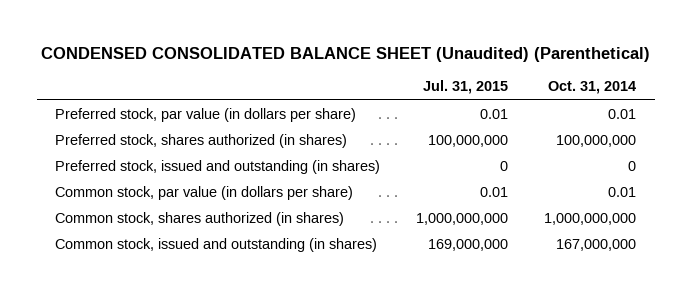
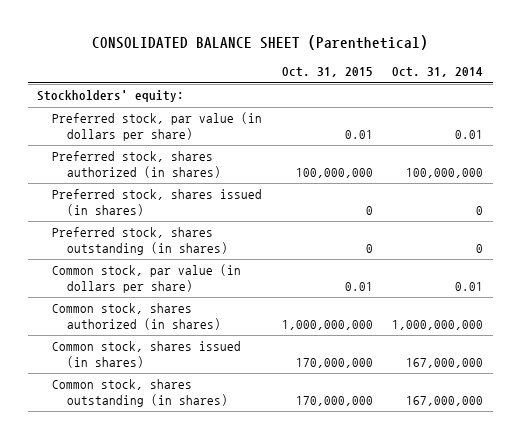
- CONDENSED CONSOLIDATED BALANCE SHEET (Unaudited) (Parenthetical)
+ CONSOLIDATED BALANCE SHEET (Parenthetical)
- | Jul. 31, 2015 | Oct. 31, 2014
+ | Oct. 31, 2015 | Oct. 31, 2014
+ Stockholders' equity:
- Preferred stock, issued and outstanding (in shares) | 0 | 0
+ Preferred stock, shares issued (in shares) | 0 | 0
+ Preferred stock, shares outstanding (in shares) | 0 | 0
- Common stock, issued and outstanding (in shares) | 169,000,000 | 167,000,000
+ Common stock, shares issued (in shares) | 170,000,000 | 167,000,000
+ Common stock, shares outstanding (in shares) | 170,000,000 | 167,000,000

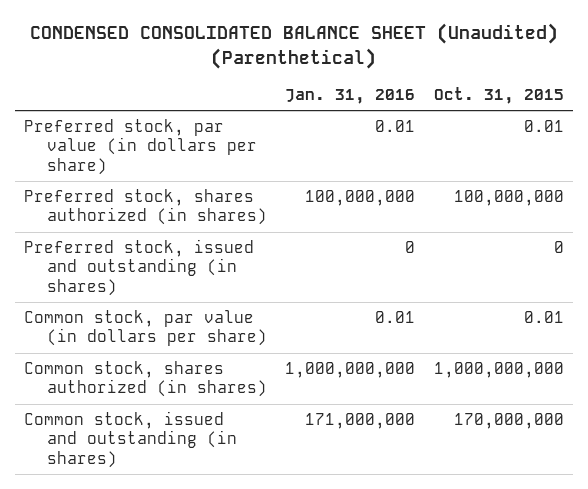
- CONSOLIDATED BALANCE SHEET (Parenthetical)
+ CONDENSED CONSOLIDATED BALANCE SHEET (Unaudited) (Parenthetical)
- | Oct. 31, 2015 | Oct. 31, 2014
+ | Jan. 31, 2016 | Oct. 31, 2015
- Stockholders' equity:
- Preferred stock, shares issued (in shares) | 0 | 0
- Preferred stock, shares outstanding (in shares) | 0 | 0
+ Preferred stock, issued and outstanding (in shares) | 0 | 0
- Common stock, shares issued (in shares) | 170,000,000 | 167,000,000
- Common stock, shares outstanding (in shares) | 170,000,000 | 167,000,000
+ Common stock, issued and outstanding (in shares) | 171,000,000 | 170,000,000

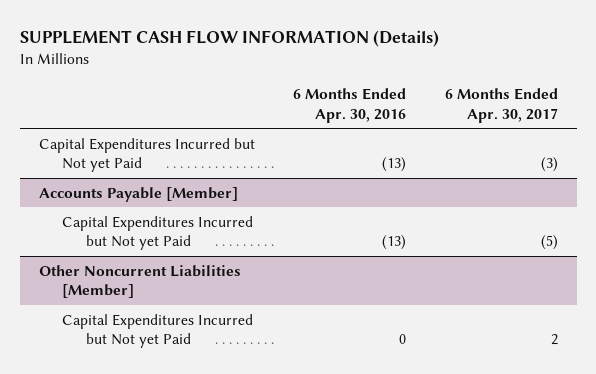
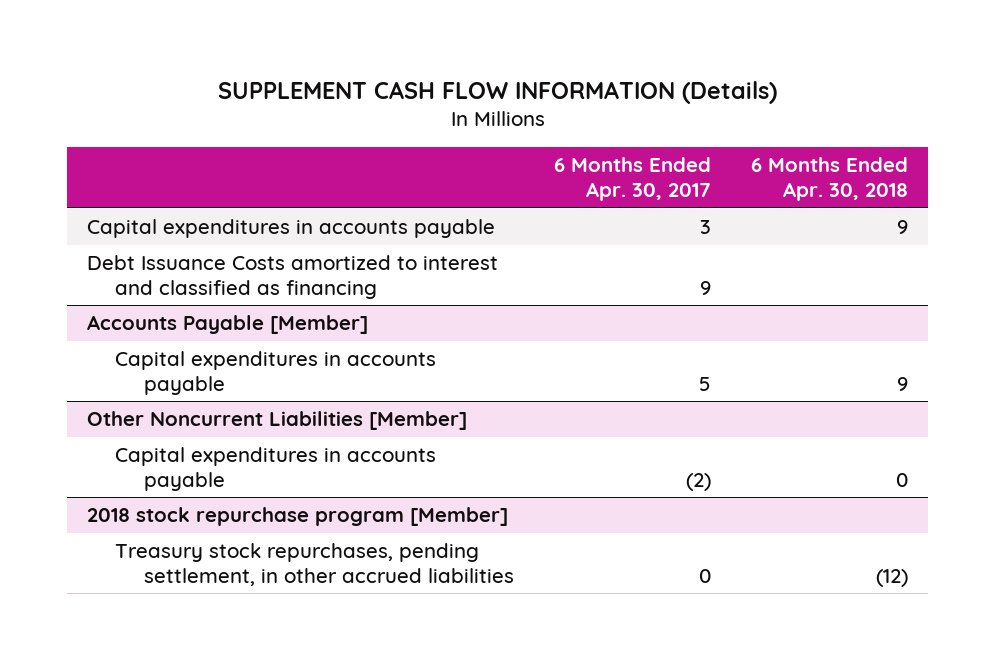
- | 6 Months Ended Apr. 30, 2016 | 6 Months Ended Apr. 30, 2017
+ | 6 Months Ended Apr. 30, 2017 | 6 Months Ended Apr. 30, 2018
- Capital Expenditures Incurred but Not yet Paid | (13) | (3)
+ Capital expenditures in accounts payable | 3 | 9
+ Debt Issuance Costs amortized to interest and classified as financing | 9 |
@ Accounts Payable [Member]
- Capital Expenditures Incurred but Not yet Paid | (13) | (5)
+ Capital expenditures in accounts payable | 5 | 9
@ Other Noncurrent Liabilities [Member]
- Capital Expenditures Incurred but Not yet Paid | 0 | 2
+ Capital expenditures in accounts payable | (2) | 0
+ 2018 stock repurchase program [Member]
+ Treasury stock repurchases, pending settlement, in other accrued liabilities | 0 | (12)

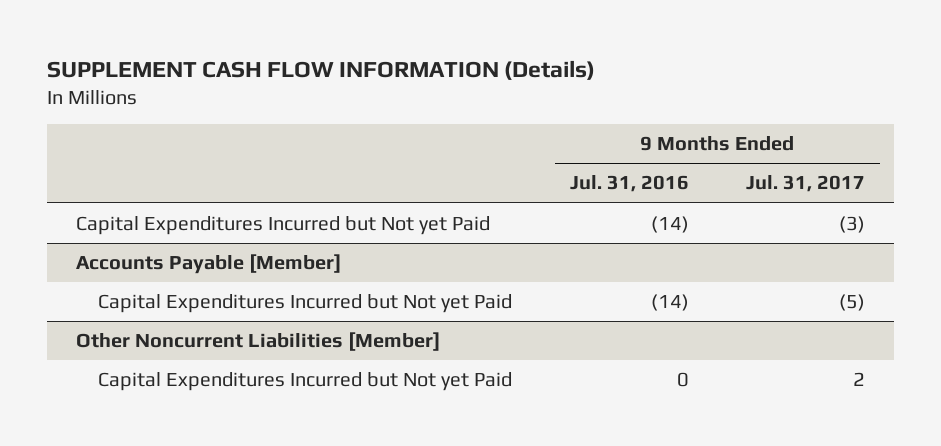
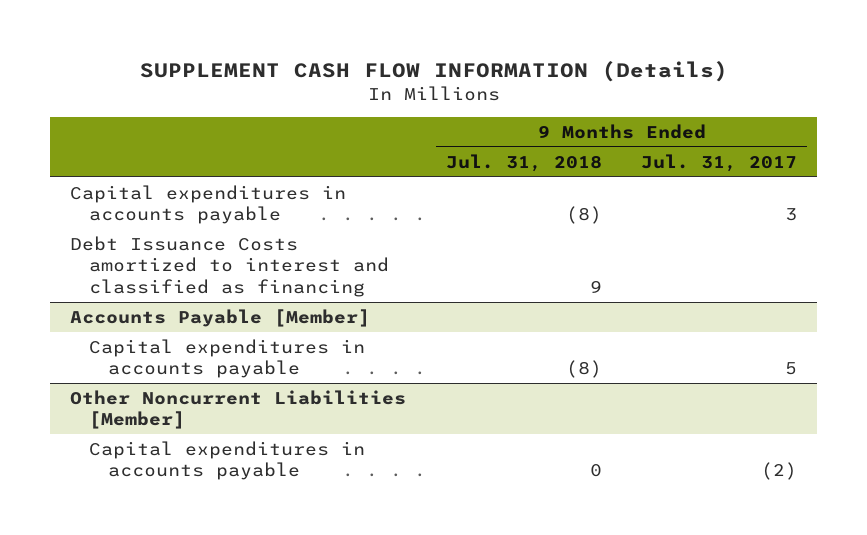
- | 9 Months Ended Jul. 31, 2016 | 9 Months Ended Jul. 31, 2017
+ | 9 Months Ended Jul. 31, 2018 | 9 Months Ended Jul. 31, 2017
- Capital Expenditures Incurred but Not yet Paid | (14) | (3)
+ Capital expenditures in accounts payable | (8) | 3
+ Debt Issuance Costs amortized to interest and classified as financing | 9 |
@ Accounts Payable [Member]
- Capital Expenditures Incurred but Not yet Paid | (14) | (5)
+ Capital expenditures in accounts payable | (8) | 5
@ Other Noncurrent Liabilities [Member]
- Capital Expenditures Incurred but Not yet Paid | 0 | 2
+ Capital expenditures in accounts payable | 0 | (2)

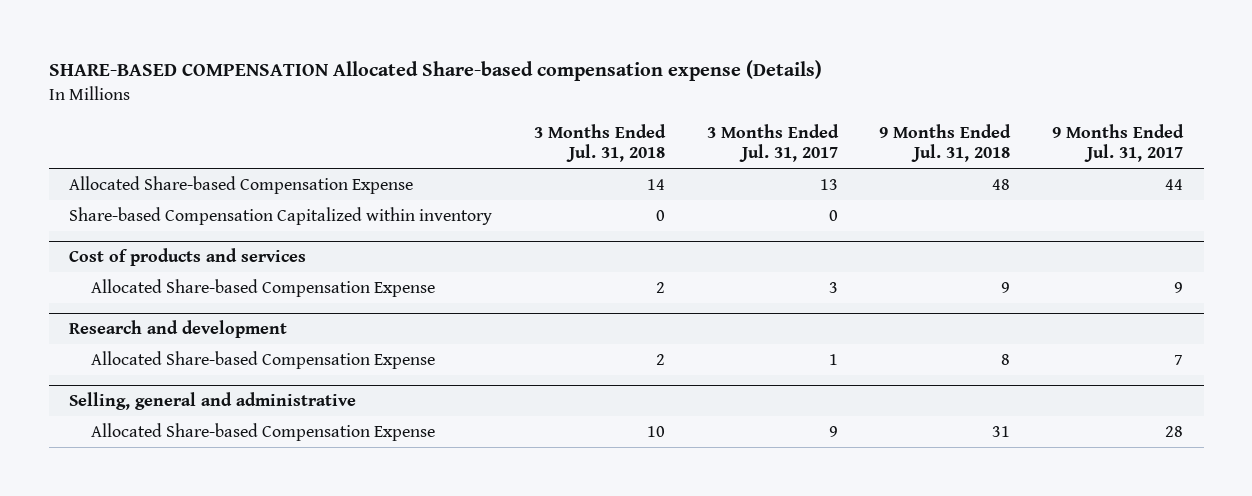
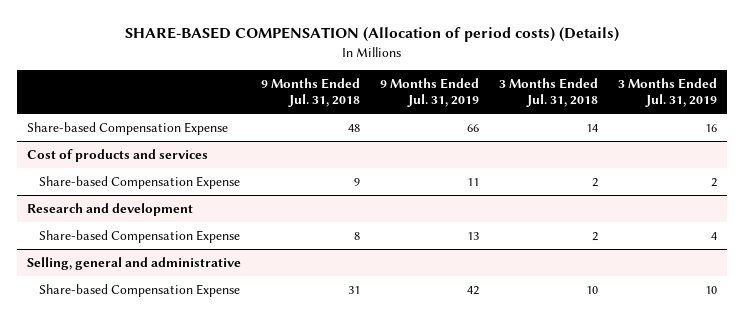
- SHARE-BASED COMPENSATION Allocated Share-based compensation expense (Details)
+ SHARE-BASED COMPENSATION (Allocation of period costs) (Details)
- | 3 Months Ended Jul. 31, 2018 | 3 Months Ended Jul. 31, 2017 | 9 Months Ended Jul. 31, 2018 | 9 Months Ended Jul. 31, 2017
+ | 9 Months Ended Jul. 31, 2018 | 9 Months Ended Jul. 31, 2019 | 3 Months Ended Jul. 31, 2018 | 3 Months Ended Jul. 31, 2019
- Allocated Share-based Compensation Expense | 14 | 13 | 48 | 44
- Share-based Compensation Capitalized within inventory | 0 | 0 | |
+ Share-based Compensation Expense | 48 | 66 | 14 | 16
@ Cost of products and services
- Allocated Share-based Compensation Expense | 2 | 3 | 9 | 9
+ Share-based Compensation Expense | 9 | 11 | 2 | 2
@ Research and development
- Allocated Share-based Compensation Expense | 2 | 1 | 8 | 7
+ Share-based Compensation Expense | 8 | 13 | 2 | 4
@ Selling, general and administrative
- Allocated Share-based Compensation Expense | 10 | 9 | 31 | 28
+ Share-based Compensation Expense | 31 | 42 | 10 | 10

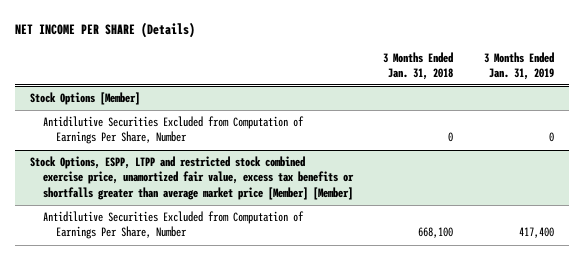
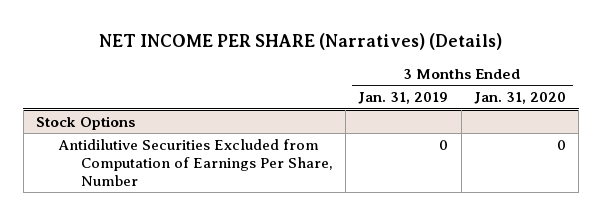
- NET INCOME PER SHARE (Details)
+ NET INCOME PER SHARE (Narratives) (Details)
- | 3 Months Ended Jan. 31, 2018 | 3 Months Ended Jan. 31, 2019
+ | 3 Months Ended Jan. 31, 2019 | 3 Months Ended Jan. 31, 2020
- Stock Options [Member]
+ Stock Options
- Stock Options, ESPP, LTPP and restricted stock combined exercise price, unamortized fair value, excess tax benefits or shortfalls greater than average market price [Member] [Member]
- Antidilutive Securities Excluded from Computation of Earnings Per Share, Number | 668,100 | 417,400

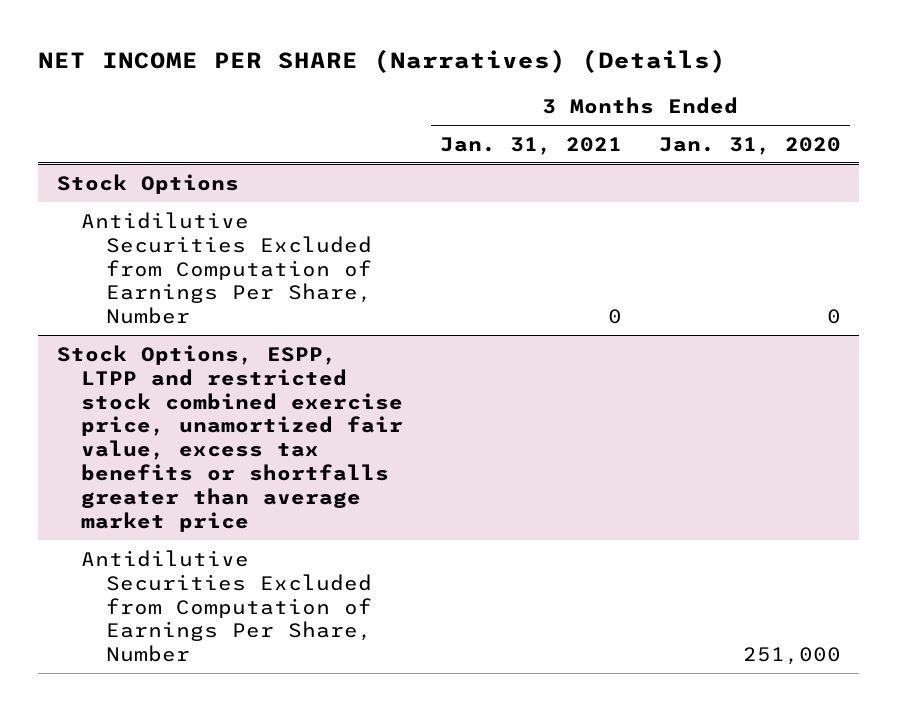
- | 3 Months Ended Jan. 31, 2019 | 3 Months Ended Jan. 31, 2020
+ | 3 Months Ended Jan. 31, 2021 | 3 Months Ended Jan. 31, 2020
+ Stock Options, ESPP, LTPP and restricted stock combined exercise price, unamortized fair value, excess tax benefits or shortfalls greater than average market price
+ Antidilutive Securities Excluded from Computation of Earnings Per Share, Number | | 251,000

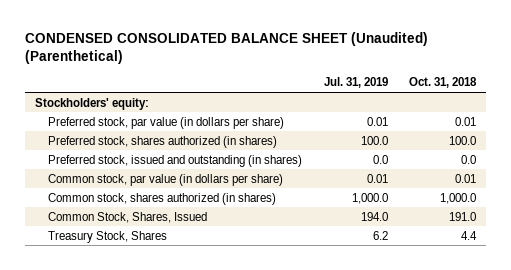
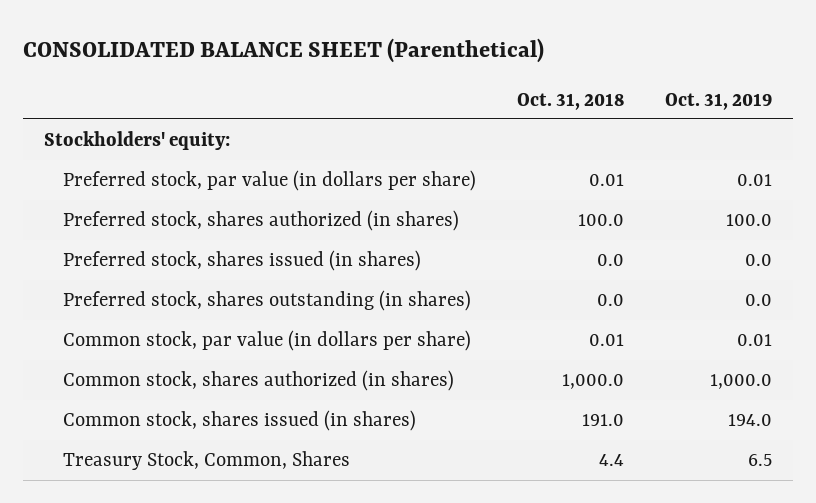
- CONDENSED CONSOLIDATED BALANCE SHEET (Unaudited) (Parenthetical)
+ CONSOLIDATED BALANCE SHEET (Parenthetical)
- | Jul. 31, 2019 | Oct. 31, 2018
+ | Oct. 31, 2018 | Oct. 31, 2019
- Preferred stock, issued and outstanding (in shares) | 0.0 | 0.0
+ Preferred stock, shares issued (in shares) | 0.0 | 0.0
+ Preferred stock, shares outstanding (in shares) | 0.0 | 0.0
- Common Stock, Shares, Issued | 194.0 | 191.0
- Treasury Stock, Shares | 6.2 | 4.4
+ Common stock, shares issued (in shares) | 191.0 | 194.0
+ Treasury Stock, Common, Shares | 4.4 | 6.5

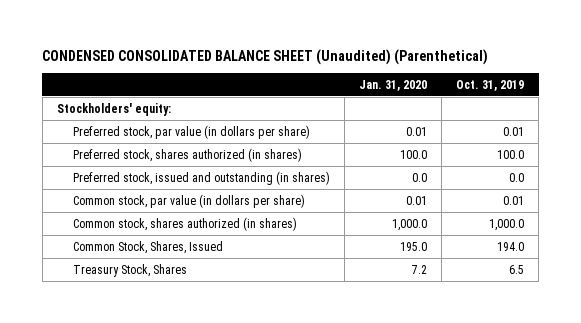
- CONSOLIDATED BALANCE SHEET (Parenthetical)
+ CONDENSED CONSOLIDATED BALANCE SHEET (Unaudited) (Parenthetical)
- | Oct. 31, 2018 | Oct. 31, 2019
+ | Jan. 31, 2020 | Oct. 31, 2019
- Preferred stock, shares issued (in shares) | 0.0 | 0.0
- Preferred stock, shares outstanding (in shares) | 0.0 | 0.0
+ Preferred stock, issued and outstanding (in shares) | 0.0 | 0.0
- Common stock, shares issued (in shares) | 191.0 | 194.0
- Treasury Stock, Common, Shares | 4.4 | 6.5
+ Common Stock, Shares, Issued | 195.0 | 194.0
+ Treasury Stock, Shares | 7.2 | 6.5

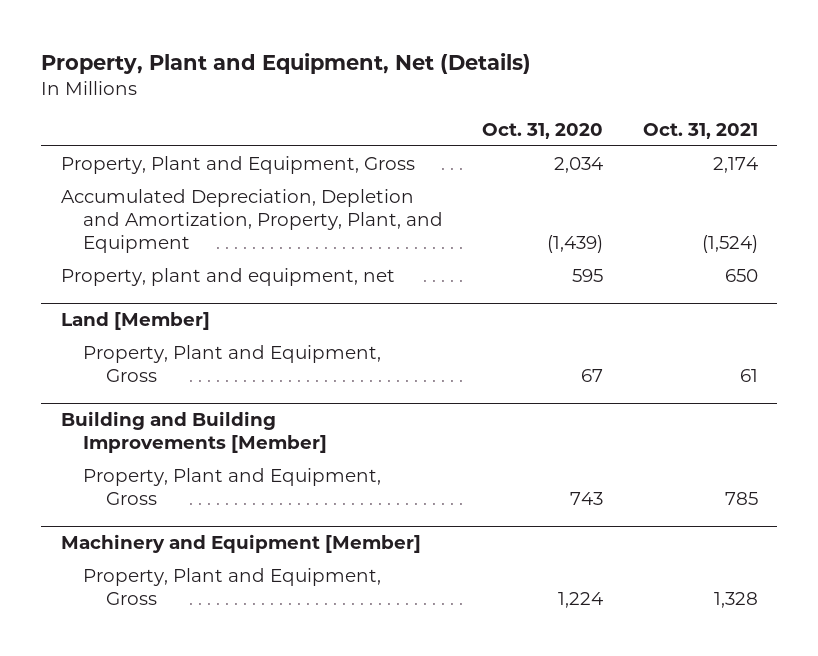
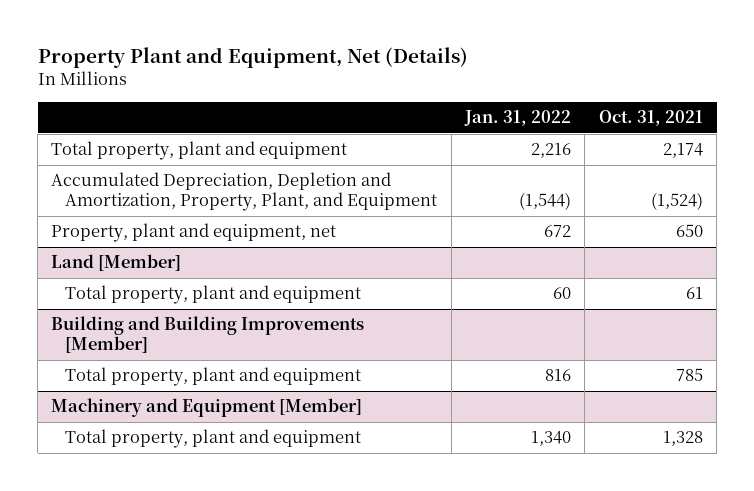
- Property, Plant and Equipment, Net (Details)
+ Property Plant and Equipment, Net (Details)
- | Oct. 31, 2020 | Oct. 31, 2021
+ | Jan. 31, 2022 | Oct. 31, 2021
- Property, Plant and Equipment, Gross | 2,034 | 2,174
+ Total property, plant and equipment | 2,216 | 2,174
@ Land [Member]
- Property, Plant and Equipment, Gross | 67 | 61
+ Total property, plant and equipment | 60 | 61
@ Building and Building Improvements [Member]
- Property, Plant and Equipment, Gross | 743 | 785
+ Total property, plant and equipment | 816 | 785
@ Machinery and Equipment [Member]
- Property, Plant and Equipment, Gross | 1,224 | 1,328
+ Total property, plant and equipment | 1,340 | 1,328

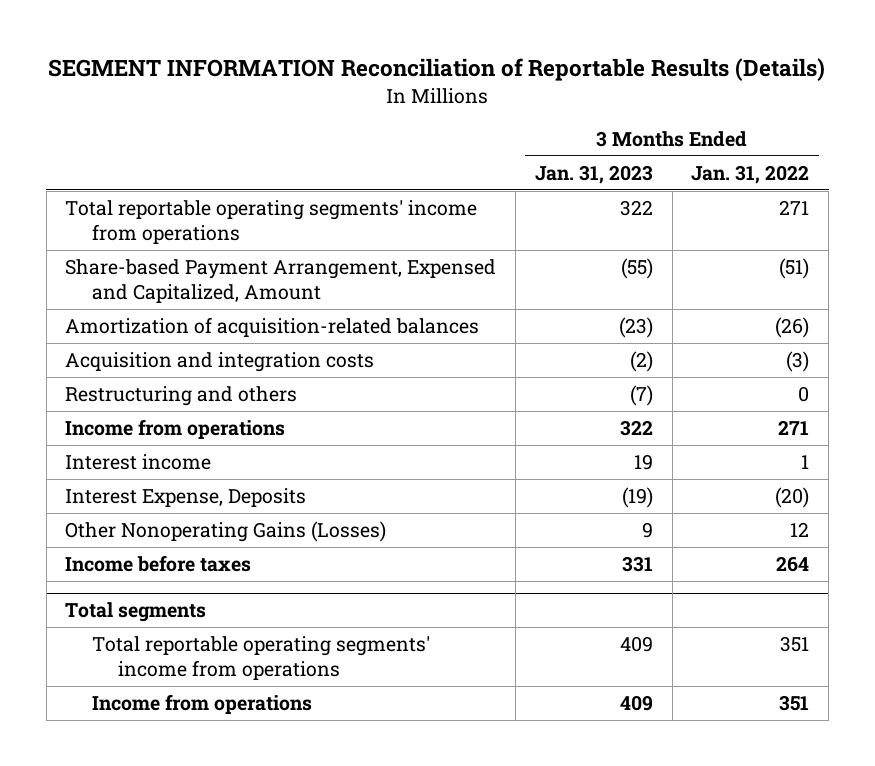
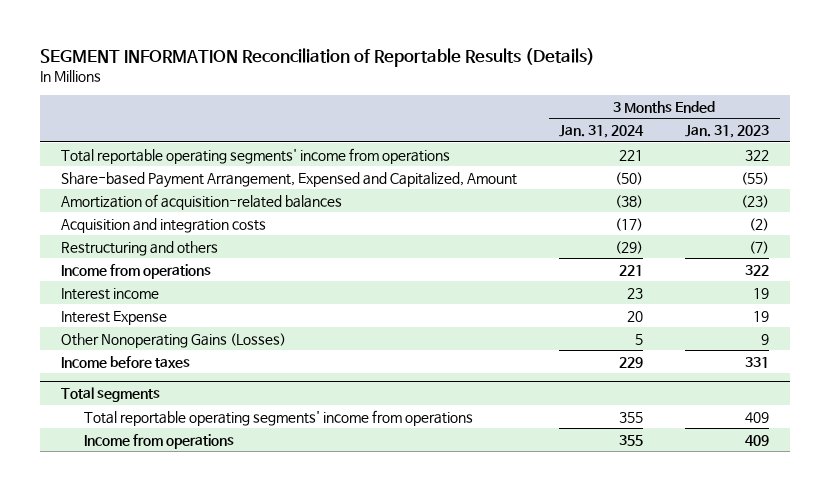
- | 3 Months Ended Jan. 31, 2023 | 3 Months Ended Jan. 31, 2022
+ | 3 Months Ended Jan. 31, 2024 | 3 Months Ended Jan. 31, 2023
- Interest Expense, Deposits | (19) | (20)
+ Interest Expense | 20 | 19

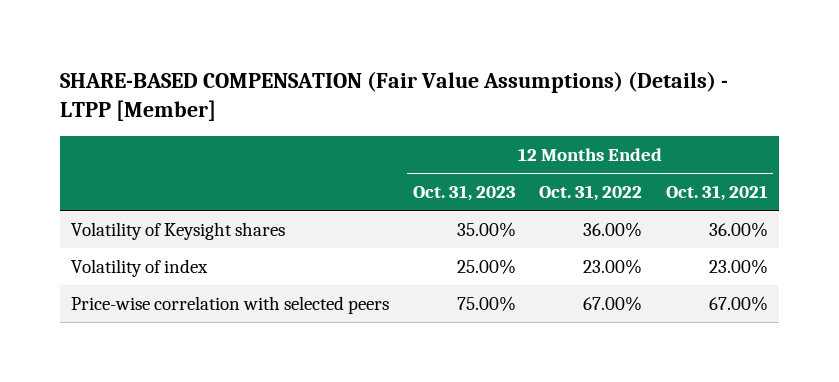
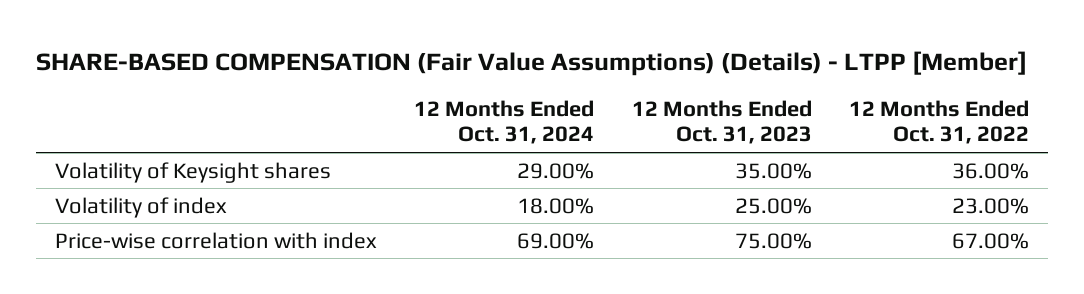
- | 12 Months Ended Oct. 31, 2023 | 12 Months Ended Oct. 31, 2022 | 12 Months Ended Oct. 31, 2021
+ | 12 Months Ended Oct. 31, 2024 | 12 Months Ended Oct. 31, 2023 | 12 Months Ended Oct. 31, 2022
- Price-wise correlation with selected peers | 75.00% | 67.00% | 67.00%
+ Price-wise correlation with index | 69.00% | 75.00% | 67.00%

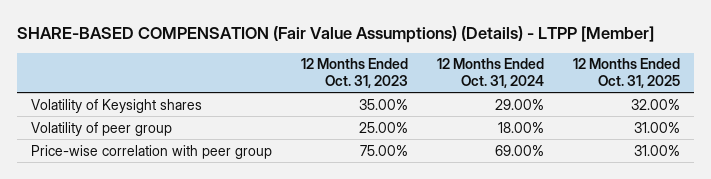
- | 12 Months Ended Oct. 31, 2024 | 12 Months Ended Oct. 31, 2023 | 12 Months Ended Oct. 31, 2022
+ | 12 Months Ended Oct. 31, 2023 | 12 Months Ended Oct. 31, 2024 | 12 Months Ended Oct. 31, 2025
- Volatility of index | 18.00% | 25.00% | 23.00%
- Price-wise correlation with index | 69.00% | 75.00% | 67.00%
+ Volatility of peer group | 25.00% | 18.00% | 31.00%
+ Price-wise correlation with peer group | 75.00% | 69.00% | 31.00%

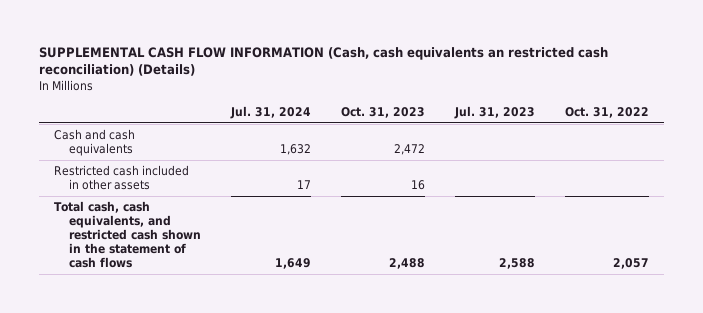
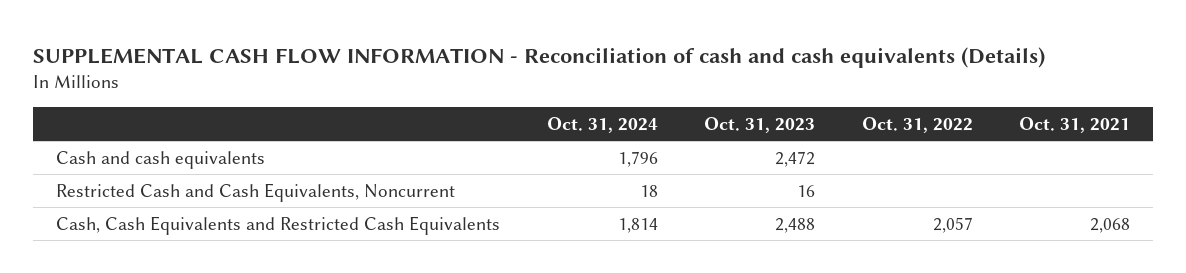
- SUPPLEMENTAL CASH FLOW INFORMATION (Cash, cash equivalents an restricted cash reconciliation) (Details)
+ SUPPLEMENTAL CASH FLOW INFORMATION - Reconciliation of cash and cash equivalents (Details)
- | Jul. 31, 2024 | Oct. 31, 2023 | Jul. 31, 2023 | Oct. 31, 2022
+ | Oct. 31, 2024 | Oct. 31, 2023 | Oct. 31, 2022 | Oct. 31, 2021
- Restricted cash included in other assets | 17 | 16 | |
- Total cash, cash equivalents, and restricted cash shown in the statement of cash flows | 1,649 | 2,488 | 2,588 | 2,057
+ Restricted Cash and Cash Equivalents, Noncurrent | 18 | 16 | |
+ Cash, Cash Equivalents and Restricted Cash Equivalents | 1,814 | 2,488 | 2,057 | 2,068

